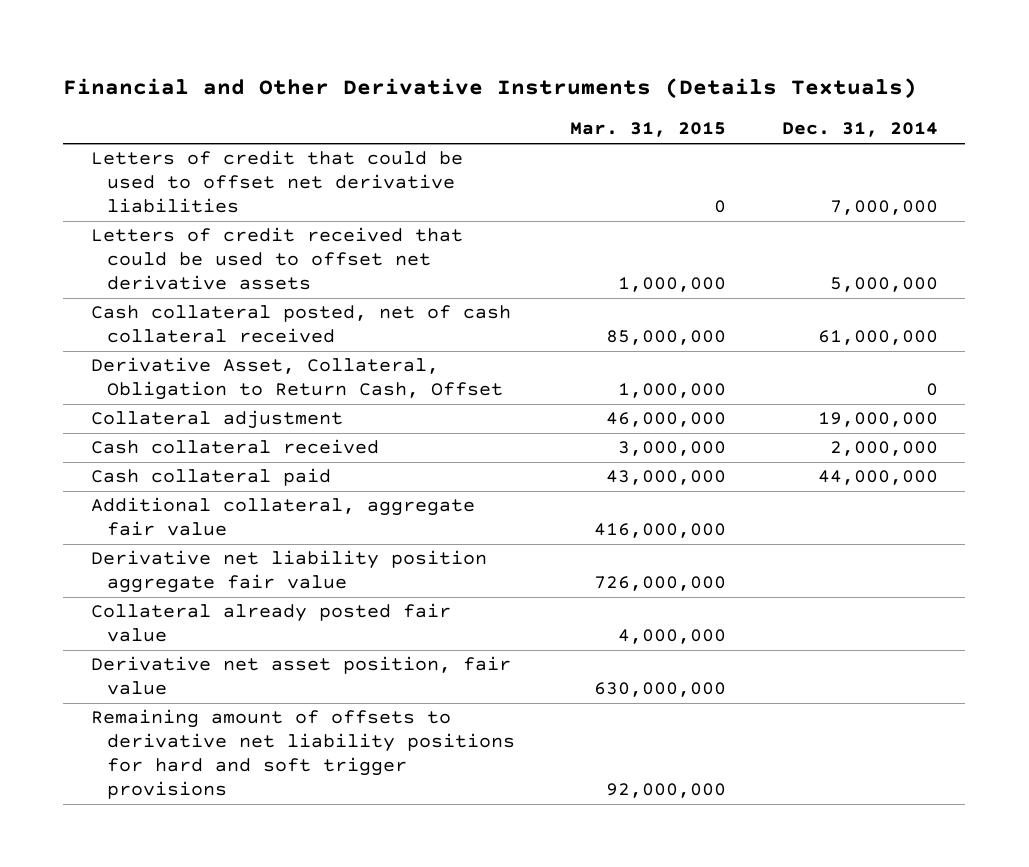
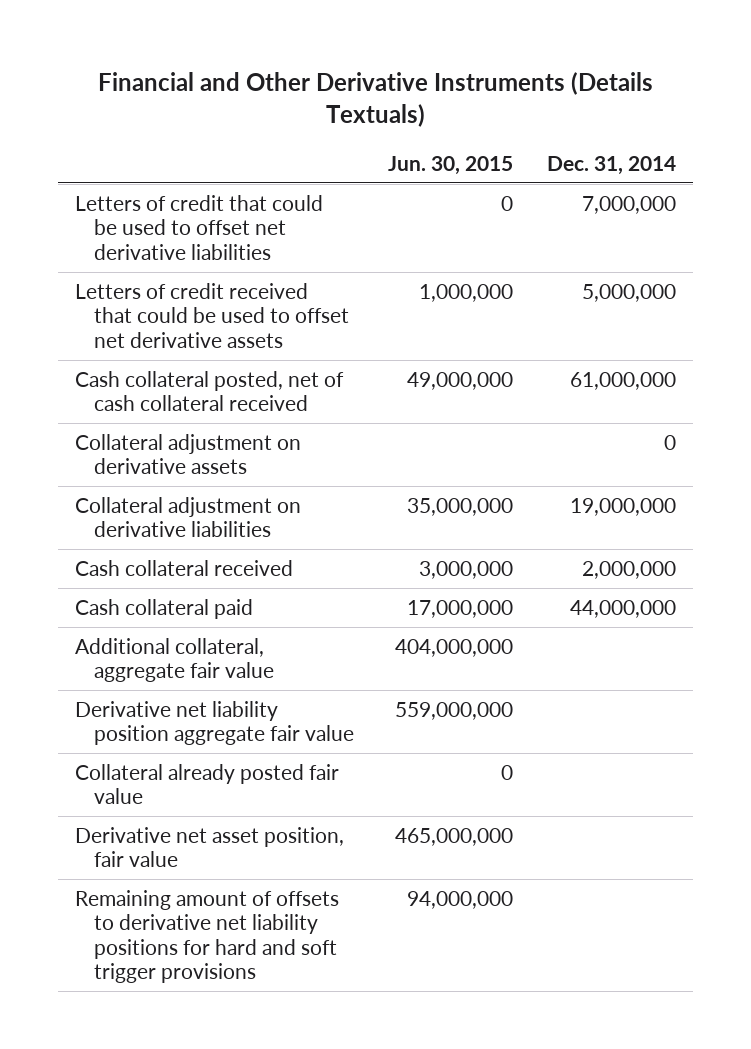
- | Mar. 31, 2015 | Dec. 31, 2014
+ | Jun. 30, 2015 | Dec. 31, 2014
- Derivative Asset, Collateral, Obligation to Return Cash, Offset | 1,000,000 | 0
- Collateral adjustment | 46,000,000 | 19,000,000
+ Collateral adjustment on derivative assets | | 0
+ Collateral adjustment on derivative liabilities | 35,000,000 | 19,000,000

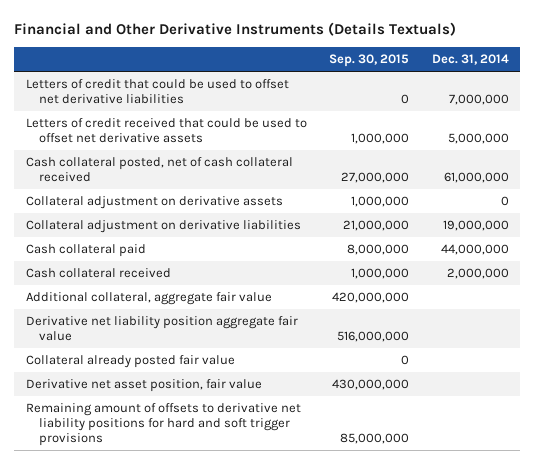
- | Jun. 30, 2015 | Dec. 31, 2014
+ | Sep. 30, 2015 | Dec. 31, 2014
moved down: Cash collateral received | 1,000,000 | 2,000,000

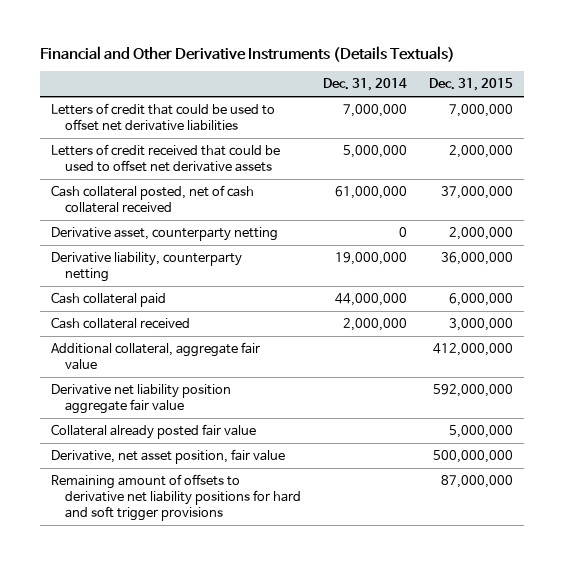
- | Sep. 30, 2015 | Dec. 31, 2014
+ | Dec. 31, 2014 | Dec. 31, 2015
- Collateral adjustment on derivative assets | 1,000,000 | 0
- Collateral adjustment on derivative liabilities | 21,000,000 | 19,000,000
+ Derivative asset, counterparty netting | 0 | 2,000,000
+ Derivative liability, counterparty netting | 19,000,000 | 36,000,000
- Derivative net asset position, fair value | 430,000,000 |
+ Derivative, net asset position, fair value | | 500,000,000

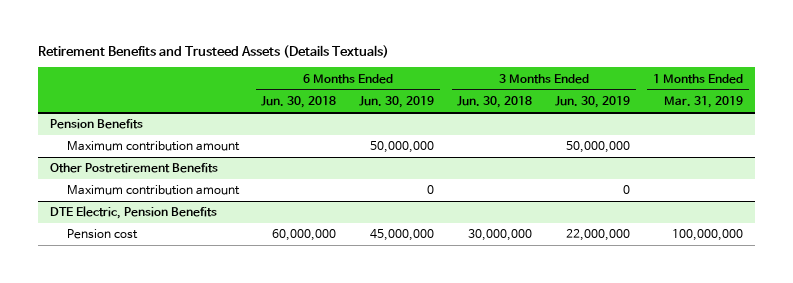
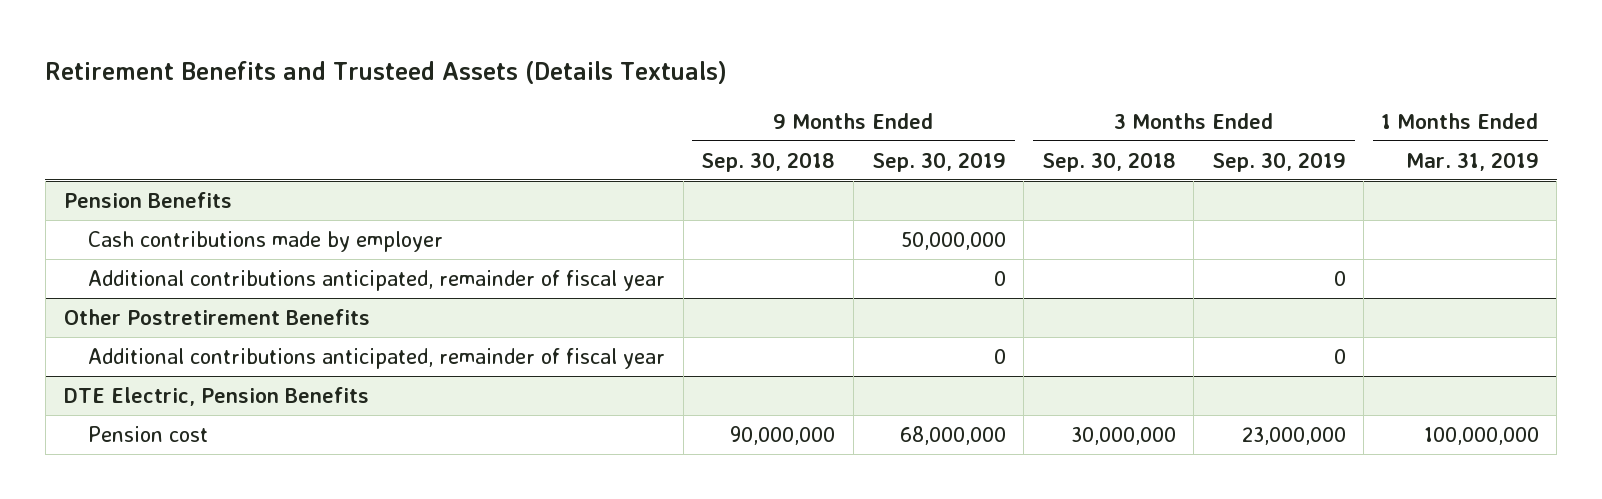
- | 6 Months Ended Jun. 30, 2018 | 6 Months Ended Jun. 30, 2019 | 3 Months Ended Jun. 30, 2018 | 3 Months Ended Jun. 30, 2019 | 1 Months Ended Mar. 31, 2019
+ | 9 Months Ended Sep. 30, 2018 | 9 Months Ended Sep. 30, 2019 | 3 Months Ended Sep. 30, 2018 | 3 Months Ended Sep. 30, 2019 | 1 Months Ended Mar. 31, 2019
@ Pension Benefits
- Maximum contribution amount | | 50,000,000 | | 50,000,000 |
+ Cash contributions made by employer | | 50,000,000 | | |
+ Additional contributions anticipated, remainder of fiscal year | | 0 | | 0 |
@ Other Postretirement Benefits
- Maximum contribution amount | | 0 | | 0 |
+ Additional contributions anticipated, remainder of fiscal year | | 0 | | 0 |

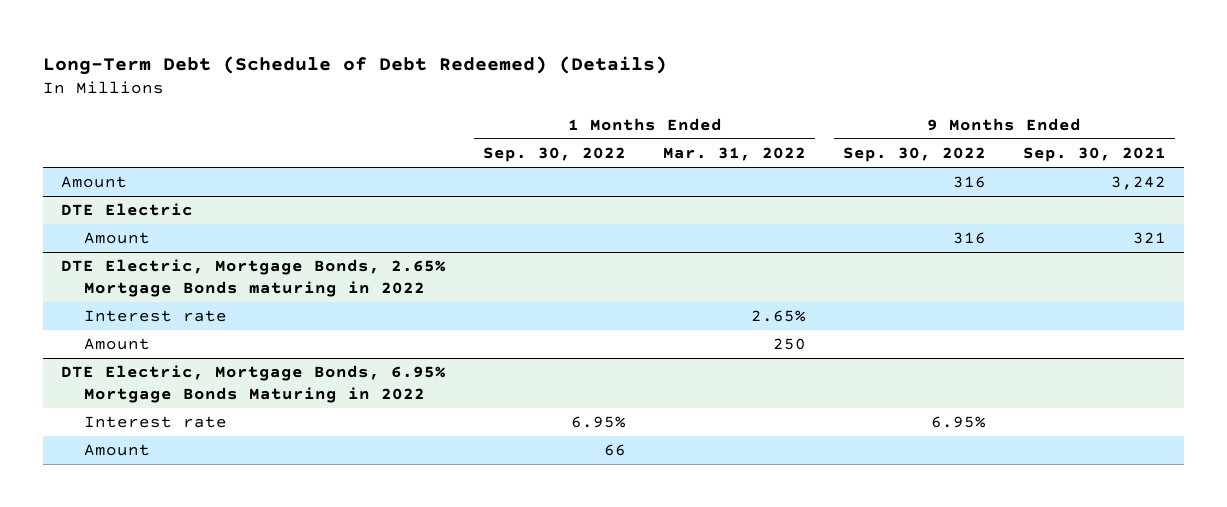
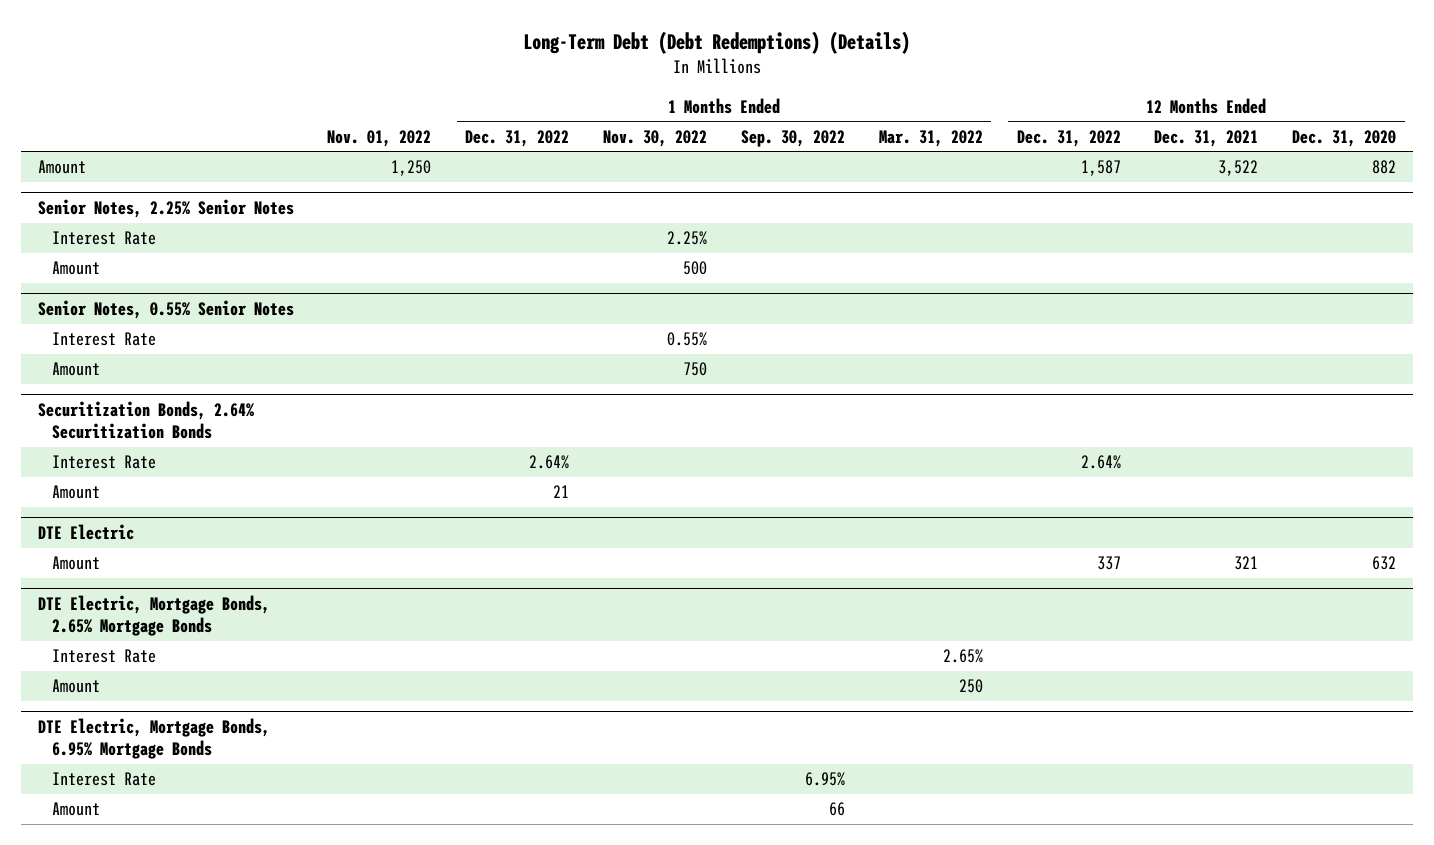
- Long-Term Debt (Schedule of Debt Redeemed) (Details)
+ Long-Term Debt (Debt Redemptions) (Details)
- | 1 Months Ended Sep. 30, 2022 | 1 Months Ended Mar. 31, 2022 | 9 Months Ended Sep. 30, 2022 | 9 Months Ended Sep. 30, 2021
+ | Nov. 01, 2022 | 1 Months Ended Dec. 31, 2022 | 1 Months Ended Nov. 30, 2022 | 1 Months Ended Sep. 30, 2022 | 1 Months Ended Mar. 31, 2022 | 12 Months Ended Dec. 31, 2022 | 12 Months Ended Dec. 31, 2021 | 12 Months Ended Dec. 31, 2020
+ Senior Notes, 2.25% Senior Notes
+ Interest Rate | | | 2.25% | | | | |
+ Amount | | | 500 | | | | |
+ Senior Notes, 0.55% Senior Notes
+ Interest Rate | | | 0.55% | | | | |
+ Amount | | | 750 | | | | |
+ Securitization Bonds, 2.64% Securitization Bonds
+ Interest Rate | | 2.64% | | | | 2.64% | |
+ Amount | | 21 | | | | | |
- DTE Electric, Mortgage Bonds, 2.65% Mortgage Bonds maturing in 2022
- Interest rate | | 2.65% | |
+ DTE Electric, Mortgage Bonds, 2.65% Mortgage Bonds
+ Interest Rate | | | | | 2.65% | | |
- DTE Electric, Mortgage Bonds, 6.95% Mortgage Bonds Maturing in 2022
- Interest rate | 6.95% | | 6.95% |
+ DTE Electric, Mortgage Bonds, 6.95% Mortgage Bonds
+ Interest Rate | | | | 6.95% | | | |

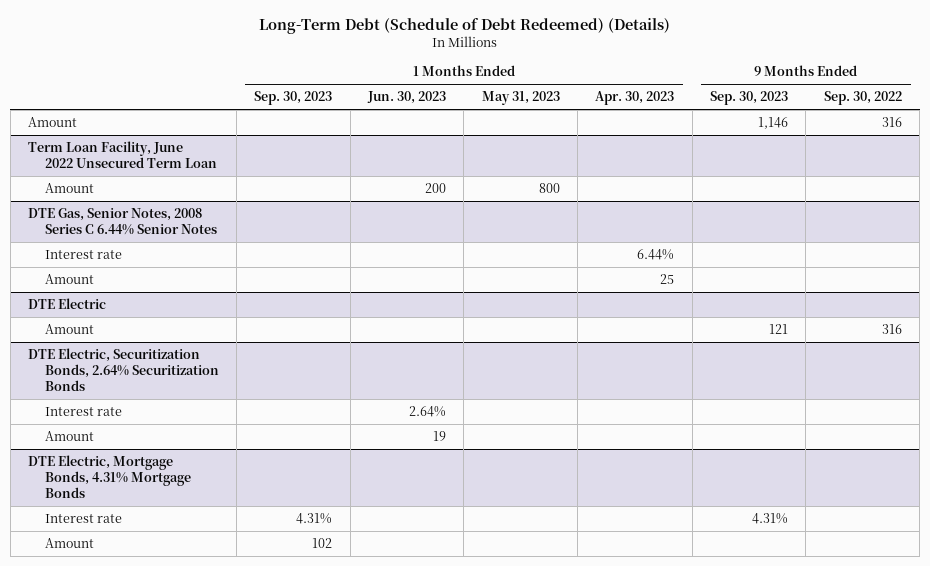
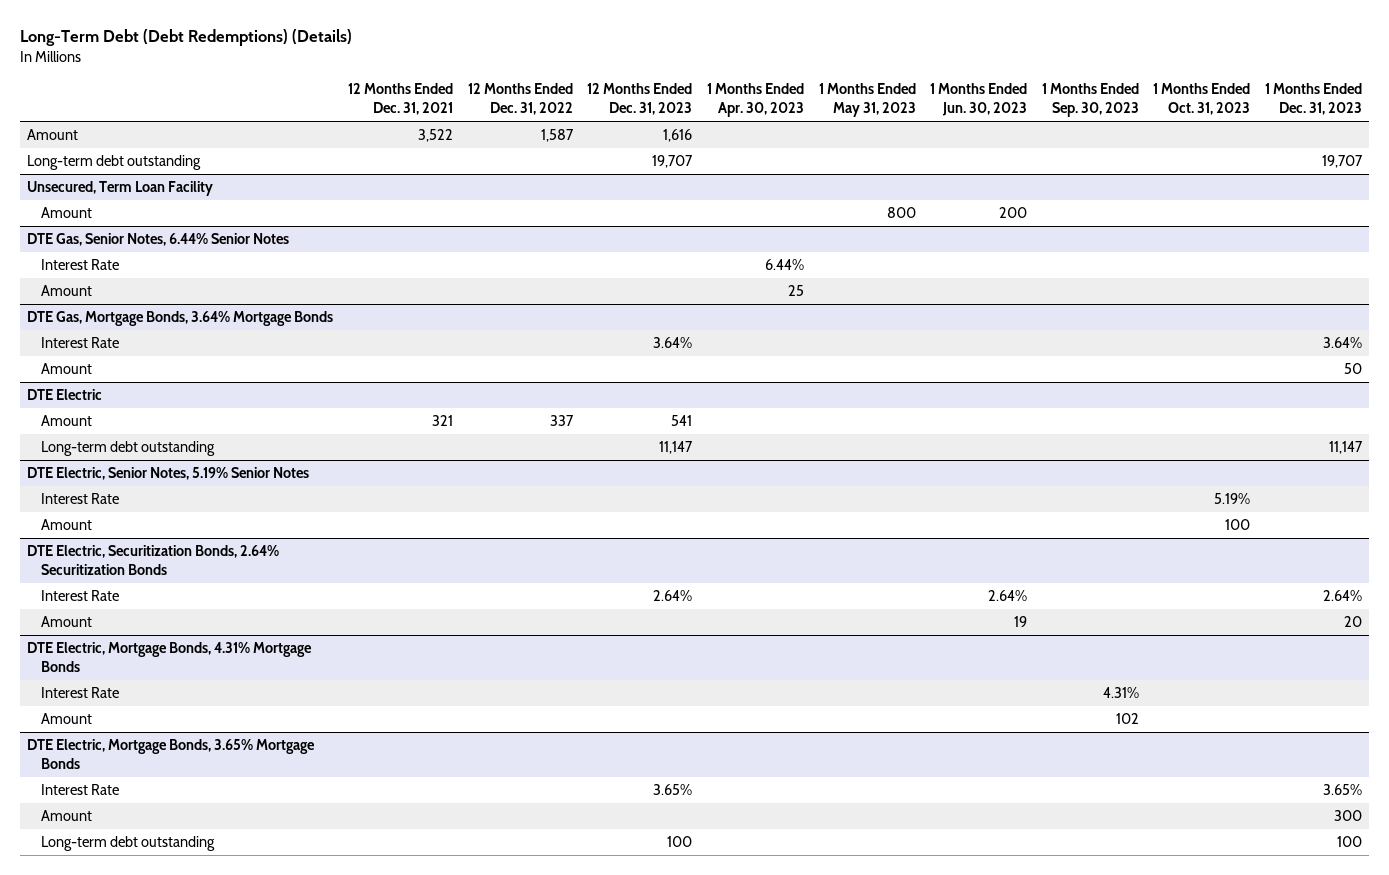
- Long-Term Debt (Schedule of Debt Redeemed) (Details)
+ Long-Term Debt (Debt Redemptions) (Details)
- | 1 Months Ended Sep. 30, 2023 | 1 Months Ended Jun. 30, 2023 | 1 Months Ended May 31, 2023 | 1 Months Ended Apr. 30, 2023 | 9 Months Ended Sep. 30, 2023 | 9 Months Ended Sep. 30, 2022
+ | 12 Months Ended Dec. 31, 2021 | 12 Months Ended Dec. 31, 2022 | 12 Months Ended Dec. 31, 2023 | 1 Months Ended Apr. 30, 2023 | 1 Months Ended May 31, 2023 | 1 Months Ended Jun. 30, 2023 | 1 Months Ended Sep. 30, 2023 | 1 Months Ended Oct. 31, 2023 | 1 Months Ended Dec. 31, 2023
- Term Loan Facility, June 2022 Unsecured Term Loan
+ Long-term debt outstanding | | | 19,707 | | | | | | 19,707
+ Unsecured, Term Loan Facility
- DTE Gas, Senior Notes, 2008 Series C 6.44% Senior Notes
- Interest rate | | | | 6.44% | |
+ DTE Gas, Senior Notes, 6.44% Senior Notes
+ Interest Rate | | | | 6.44% | | | | |
+ DTE Gas, Mortgage Bonds, 3.64% Mortgage Bonds
+ Interest Rate | | | 3.64% | | | | | | 3.64%
+ Amount | | | | | | | | | 50
@ DTE Electric
+ Long-term debt outstanding | | | 11,147 | | | | | | 11,147
+ DTE Electric, Senior Notes, 5.19% Senior Notes
+ Interest Rate | | | | | | | | 5.19% |
+ Amount | | | | | | | | 100 |
@ DTE Electric, Securitization Bonds, 2.64% Securitization Bonds
- Interest rate | | 2.64% | | | |
+ Interest Rate | | | 2.64% | | | 2.64% | | | 2.64%
@ DTE Electric, Mortgage Bonds, 4.31% Mortgage Bonds
- Interest rate | 4.31% | | | | 4.31% |
+ Interest Rate | | | | | | | 4.31% | |
+ DTE Electric, Mortgage Bonds, 3.65% Mortgage Bonds
+ Interest Rate | | | 3.65% | | | | | | 3.65%
+ Amount | | | | | | | | | 300
+ Long-term debt outstanding | | | 100 | | | | | | 100

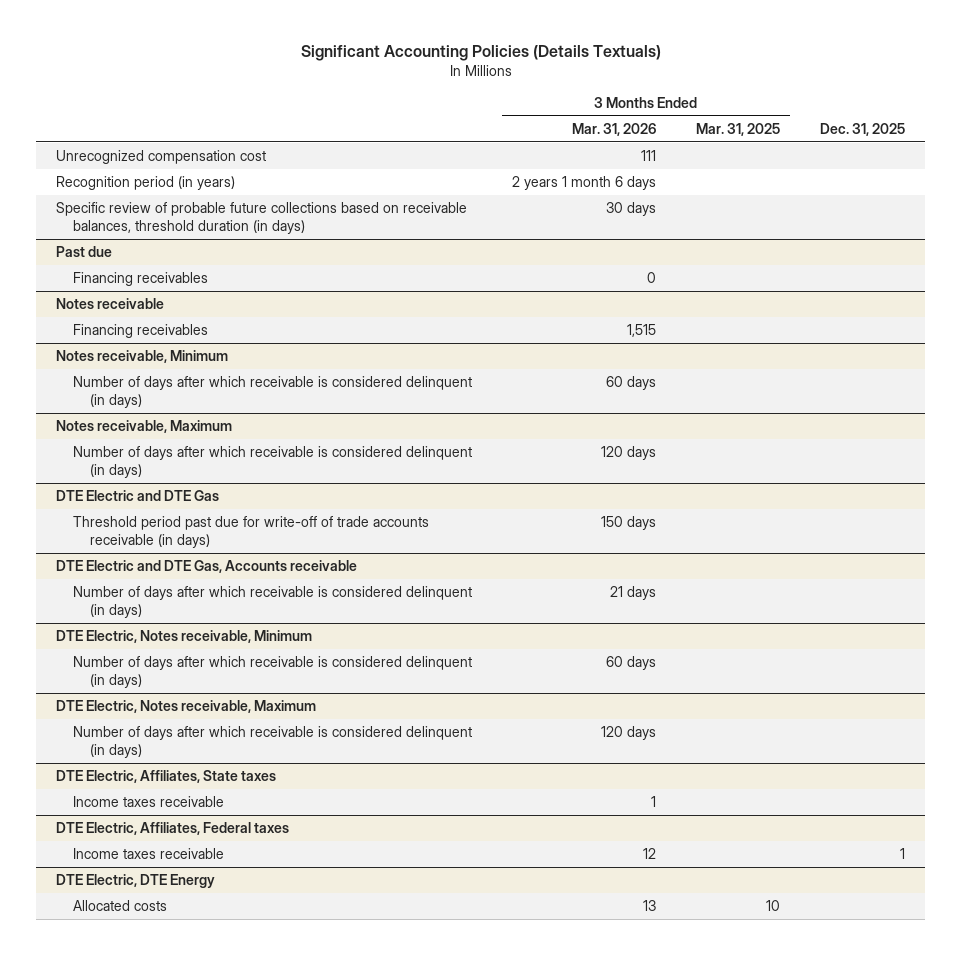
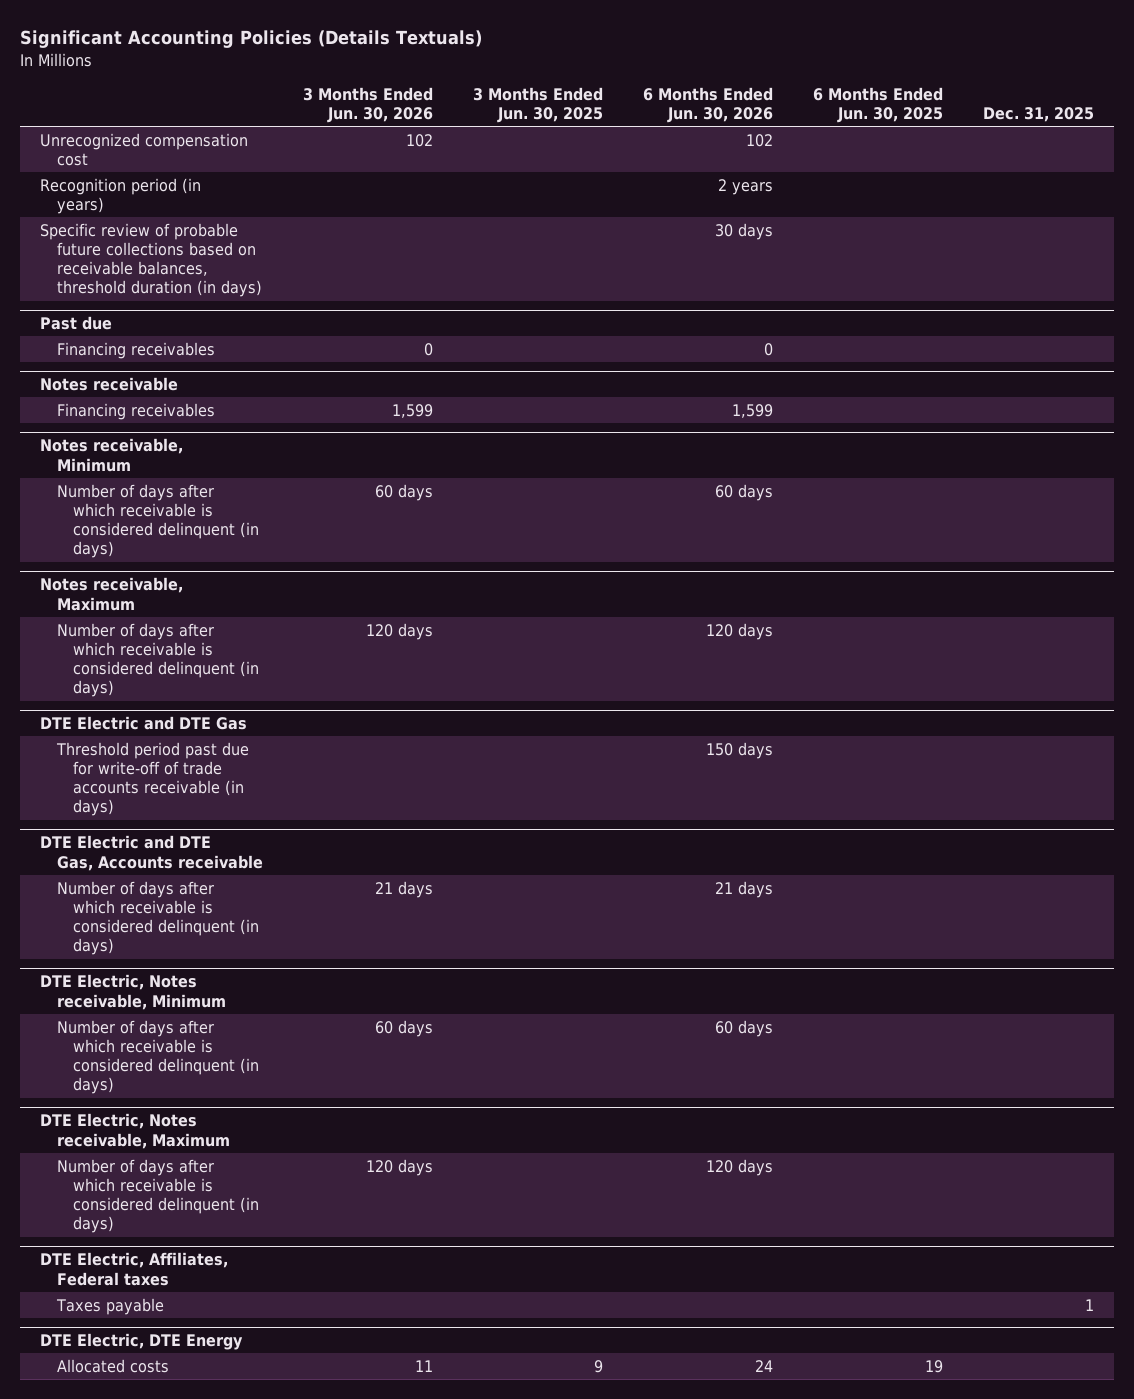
- | 3 Months Ended Mar. 31, 2026 | 3 Months Ended Mar. 31, 2025 | Dec. 31, 2025
+ | 3 Months Ended Jun. 30, 2026 | 3 Months Ended Jun. 30, 2025 | 6 Months Ended Jun. 30, 2026 | 6 Months Ended Jun. 30, 2025 | Dec. 31, 2025
- DTE Electric, Affiliates, State taxes
- Income taxes receivable | 1 | |
@ DTE Electric, Affiliates, Federal taxes
- Income taxes receivable | 12 | | 1
+ Taxes payable | | | | | 1

